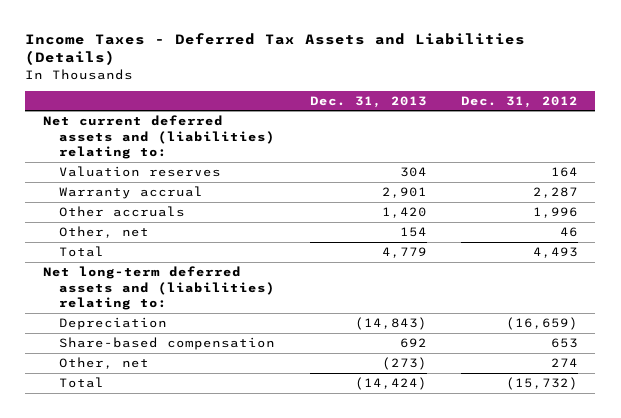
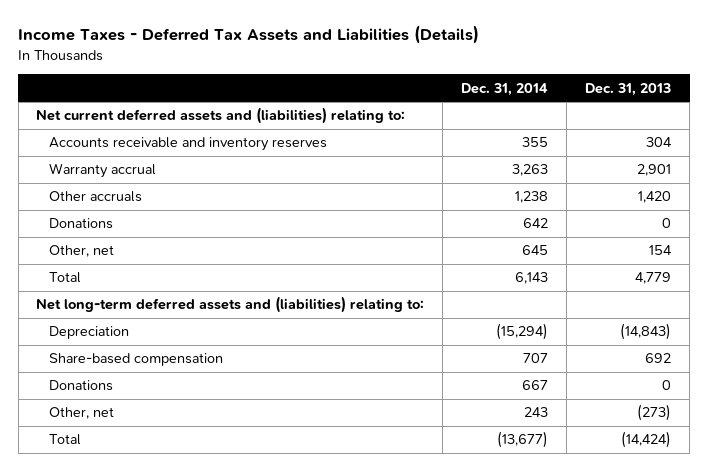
- | Dec. 31, 2013 | Dec. 31, 2012
+ | Dec. 31, 2014 | Dec. 31, 2013
- Valuation reserves | 304 | 164
+ Accounts receivable and inventory reserves | 355 | 304
+ Donations | 642 | 0
+ Donations | 667 | 0

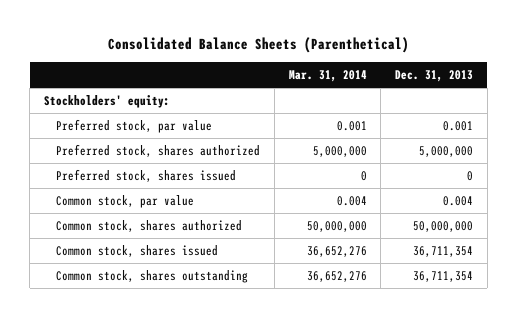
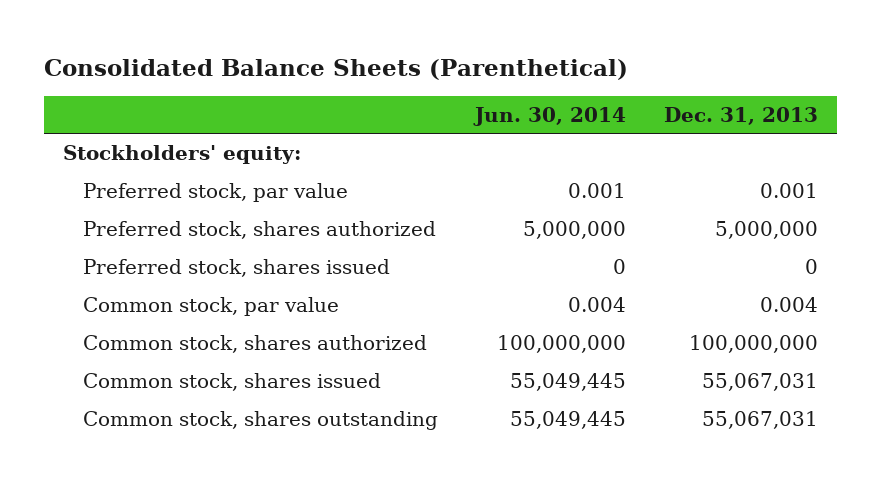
- | Mar. 31, 2014 | Dec. 31, 2013
+ | Jun. 30, 2014 | Dec. 31, 2013
- Common stock, shares authorized | 50,000,000 | 50,000,000
- Common stock, shares issued | 36,652,276 | 36,711,354
- Common stock, shares outstanding | 36,652,276 | 36,711,354
+ Common stock, shares authorized | 100,000,000 | 100,000,000
+ Common stock, shares issued | 55,049,445 | 55,067,031
+ Common stock, shares outstanding | 55,049,445 | 55,067,031

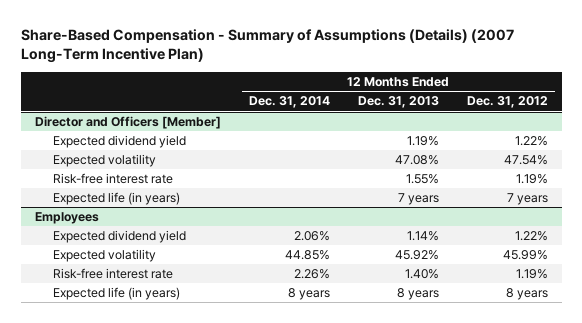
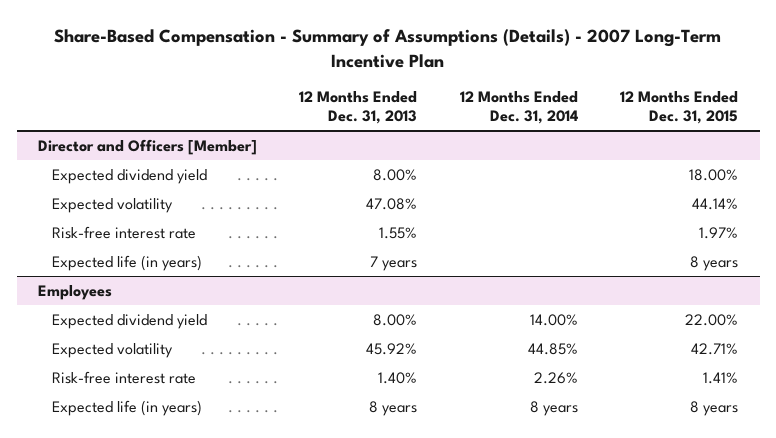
- Share-Based Compensation - Summary of Assumptions (Details) (2007 Long-Term Incentive Plan)
+ Share-Based Compensation - Summary of Assumptions (Details) - 2007 Long-Term Incentive Plan
- | 12 Months Ended Dec. 31, 2014 | 12 Months Ended Dec. 31, 2013 | 12 Months Ended Dec. 31, 2012
+ | 12 Months Ended Dec. 31, 2013 | 12 Months Ended Dec. 31, 2014 | 12 Months Ended Dec. 31, 2015
@ Director and Officers [Member]
- Expected dividend yield | | 1.19% | 1.22%
+ Expected dividend yield | 8.00% | | 18.00%
@ Employees
- Expected dividend yield | 2.06% | 1.14% | 1.22%
+ Expected dividend yield | 8.00% | 14.00% | 22.00%

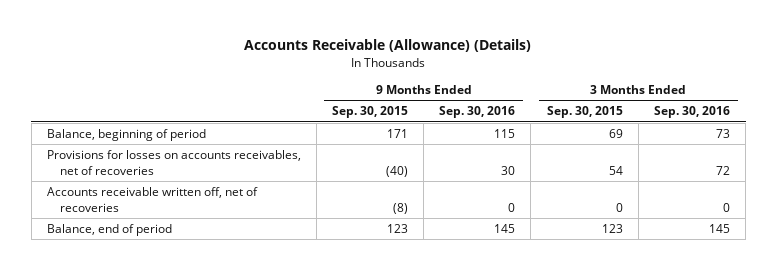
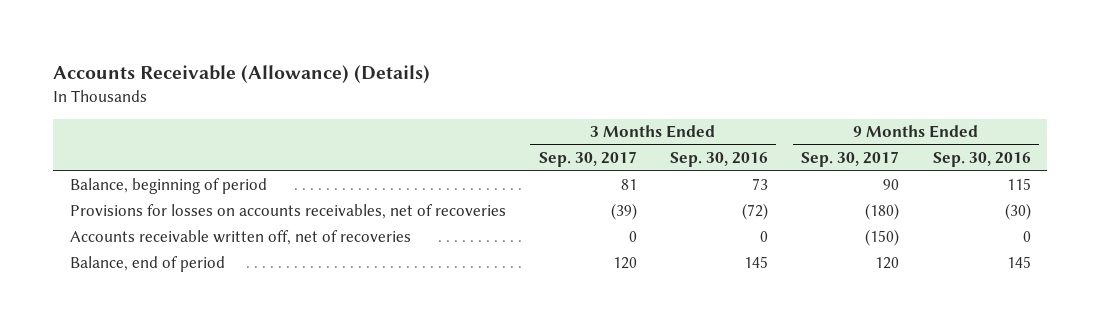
- | 9 Months Ended Sep. 30, 2015 | 9 Months Ended Sep. 30, 2016 | 3 Months Ended Sep. 30, 2015 | 3 Months Ended Sep. 30, 2016
+ | 3 Months Ended Sep. 30, 2017 | 3 Months Ended Sep. 30, 2016 | 9 Months Ended Sep. 30, 2017 | 9 Months Ended Sep. 30, 2016
- Provisions for losses on accounts receivables, net of recoveries | (40) | 30 | 54 | 72
+ Provisions for losses on accounts receivables, net of recoveries | (39) | (72) | (180) | (30)

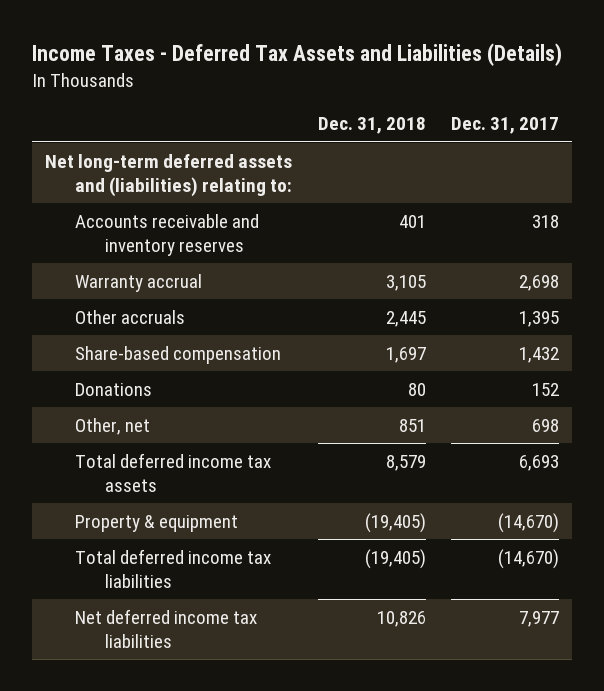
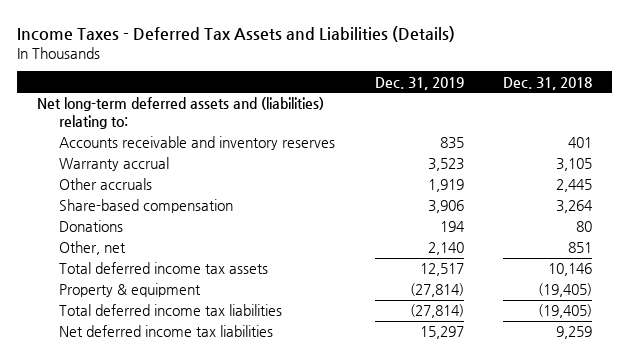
- | Dec. 31, 2018 | Dec. 31, 2017
+ | Dec. 31, 2019 | Dec. 31, 2018
- Share-based compensation | 1,697 | 1,432
+ Share-based compensation | 3,906 | 3,264
- Total deferred income tax assets | 8,579 | 6,693
+ Total deferred income tax assets | 12,517 | 10,146
- Net deferred income tax liabilities | 10,826 | 7,977
+ Net deferred income tax liabilities | 15,297 | 9,259

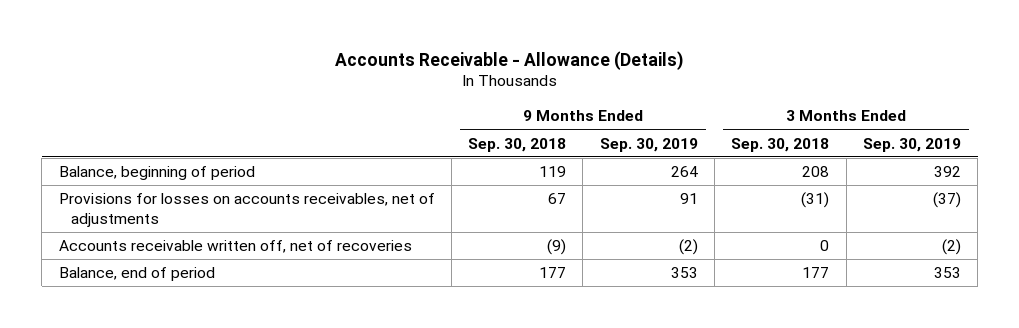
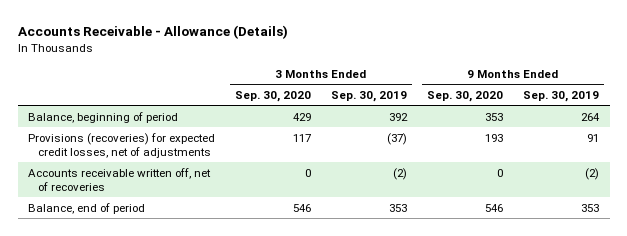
- | 9 Months Ended Sep. 30, 2018 | 9 Months Ended Sep. 30, 2019 | 3 Months Ended Sep. 30, 2018 | 3 Months Ended Sep. 30, 2019
+ | 3 Months Ended Sep. 30, 2020 | 3 Months Ended Sep. 30, 2019 | 9 Months Ended Sep. 30, 2020 | 9 Months Ended Sep. 30, 2019
- Provisions for losses on accounts receivables, net of adjustments | 67 | 91 | (31) | (37)
+ Provisions (recoveries) for expected credit losses, net of adjustments | 117 | (37) | 193 | 91

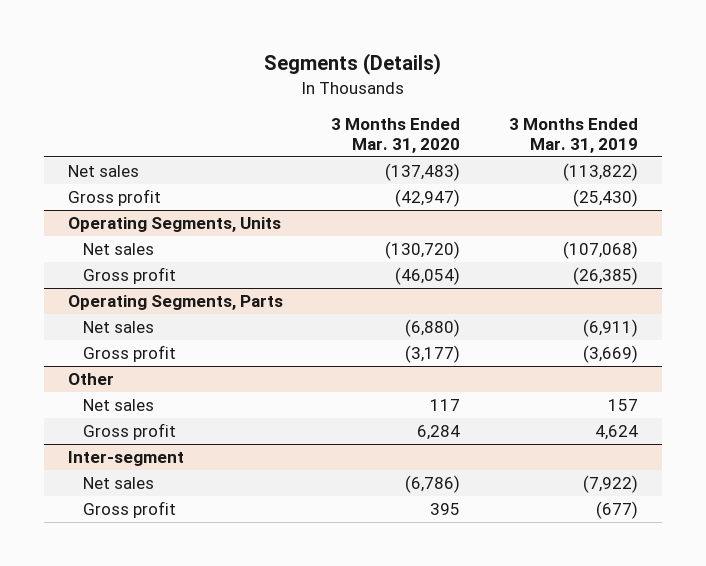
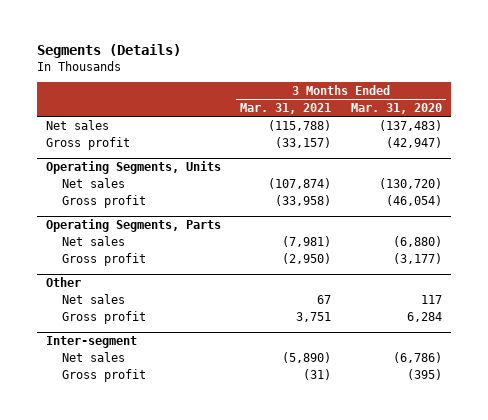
- | 3 Months Ended Mar. 31, 2020 | 3 Months Ended Mar. 31, 2019
+ | 3 Months Ended Mar. 31, 2021 | 3 Months Ended Mar. 31, 2020
@ Inter-segment
- Gross profit | 395 | (677)
+ Gross profit | (31) | (395)

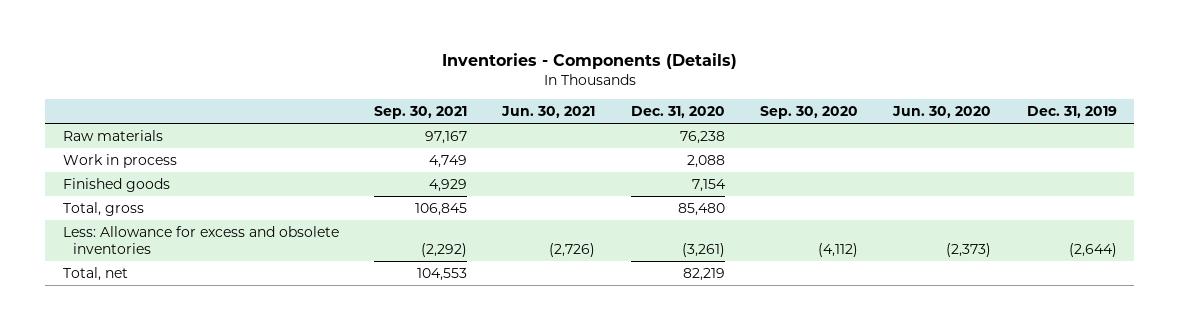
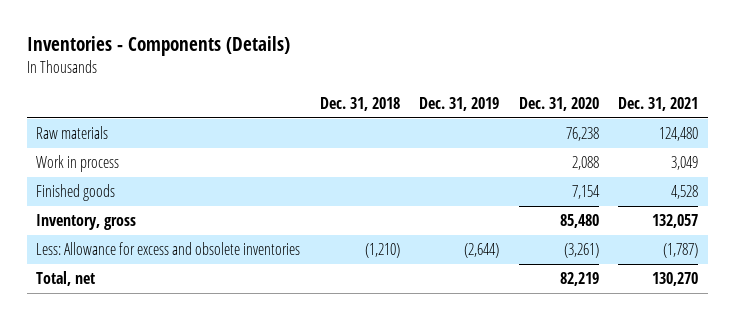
- | Sep. 30, 2021 | Jun. 30, 2021 | Dec. 31, 2020 | Sep. 30, 2020 | Jun. 30, 2020 | Dec. 31, 2019
+ | Dec. 31, 2018 | Dec. 31, 2019 | Dec. 31, 2020 | Dec. 31, 2021
- Total, gross | 106,845 | | 85,480 | | |
+ Inventory, gross | | | 85,480 | 132,057

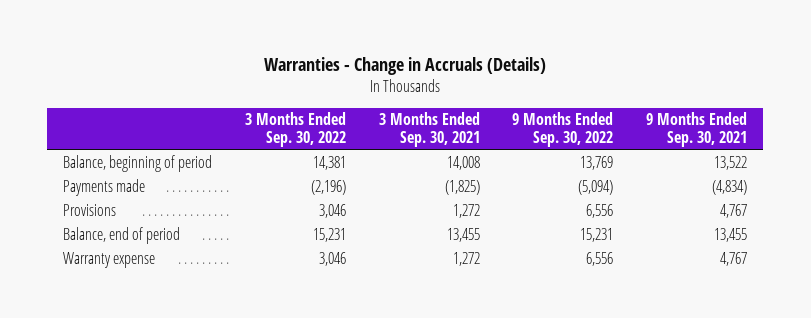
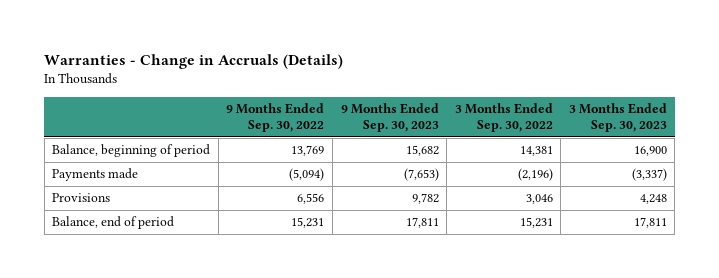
- | 3 Months Ended Sep. 30, 2022 | 3 Months Ended Sep. 30, 2021 | 9 Months Ended Sep. 30, 2022 | 9 Months Ended Sep. 30, 2021
+ | 9 Months Ended Sep. 30, 2022 | 9 Months Ended Sep. 30, 2023 | 3 Months Ended Sep. 30, 2022 | 3 Months Ended Sep. 30, 2023
- Warranty expense | 3,046 | 1,272 | 6,556 | 4,767

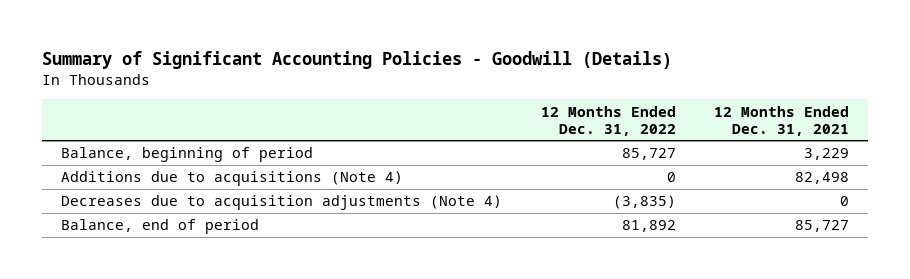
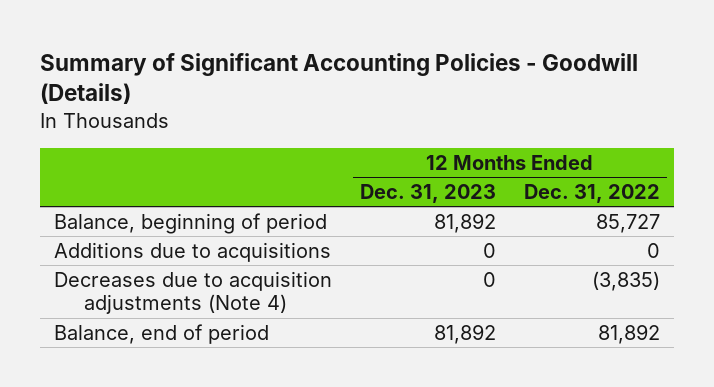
- | 12 Months Ended Dec. 31, 2022 | 12 Months Ended Dec. 31, 2021
+ | 12 Months Ended Dec. 31, 2023 | 12 Months Ended Dec. 31, 2022
- Additions due to acquisitions (Note 4) | 0 | 82,498
+ Additions due to acquisitions | 0 | 0

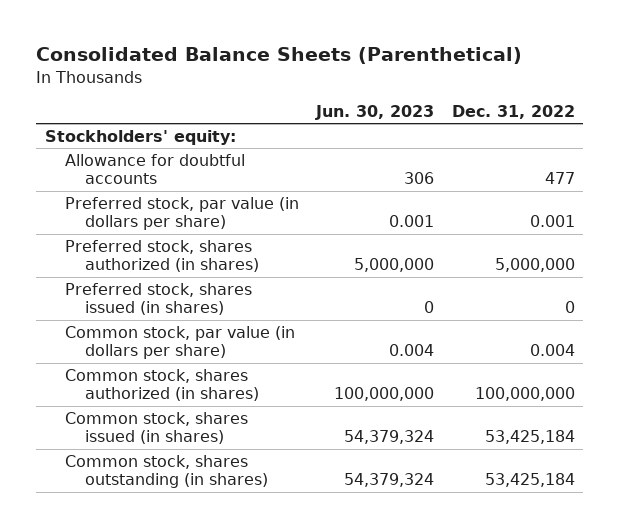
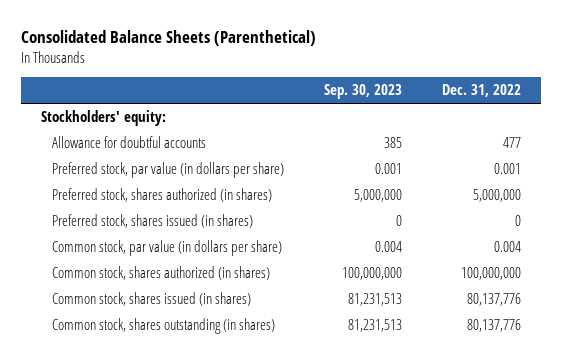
- | Jun. 30, 2023 | Dec. 31, 2022
+ | Sep. 30, 2023 | Dec. 31, 2022
- Common stock, shares issued (in shares) | 54,379,324 | 53,425,184
- Common stock, shares outstanding (in shares) | 54,379,324 | 53,425,184
+ Common stock, shares issued (in shares) | 81,231,513 | 80,137,776
+ Common stock, shares outstanding (in shares) | 81,231,513 | 80,137,776

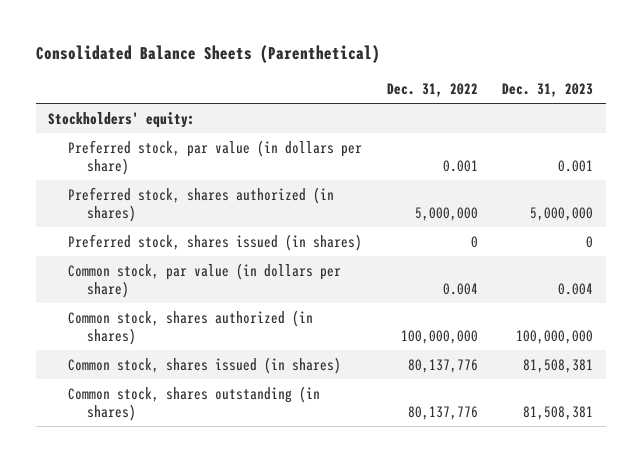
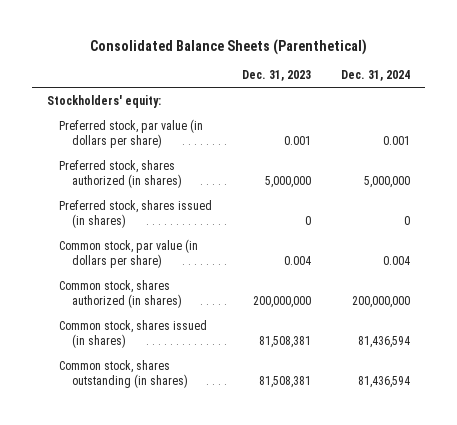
- | Dec. 31, 2022 | Dec. 31, 2023
+ | Dec. 31, 2023 | Dec. 31, 2024
- Common stock, shares authorized (in shares) | 100,000,000 | 100,000,000
+ Common stock, shares authorized (in shares) | 200,000,000 | 200,000,000

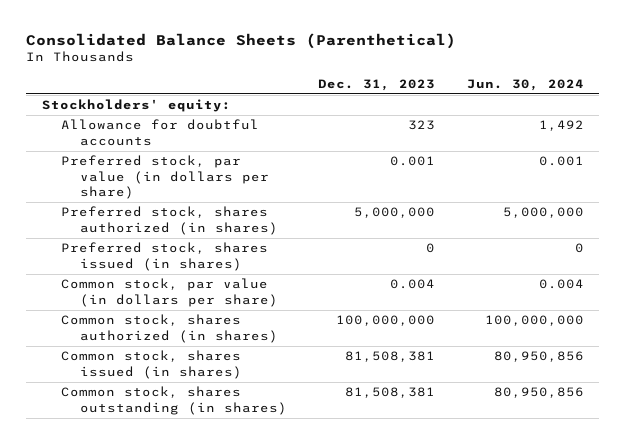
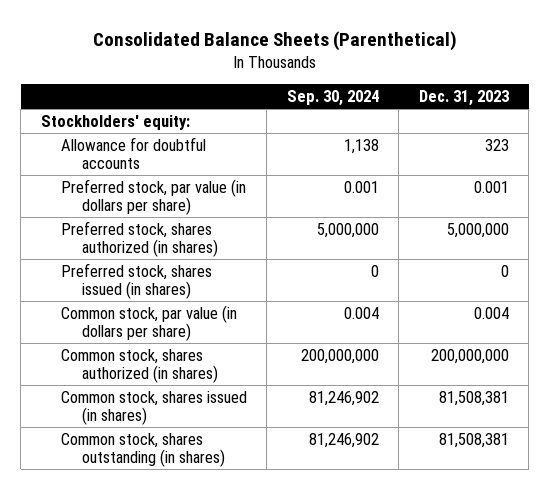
- | Dec. 31, 2023 | Jun. 30, 2024
+ | Sep. 30, 2024 | Dec. 31, 2023
- Common stock, shares authorized (in shares) | 100,000,000 | 100,000,000
+ Common stock, shares authorized (in shares) | 200,000,000 | 200,000,000

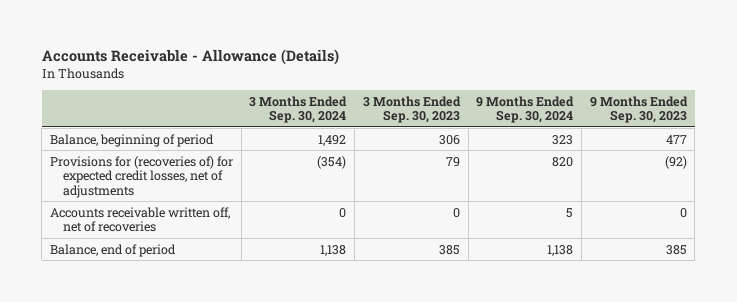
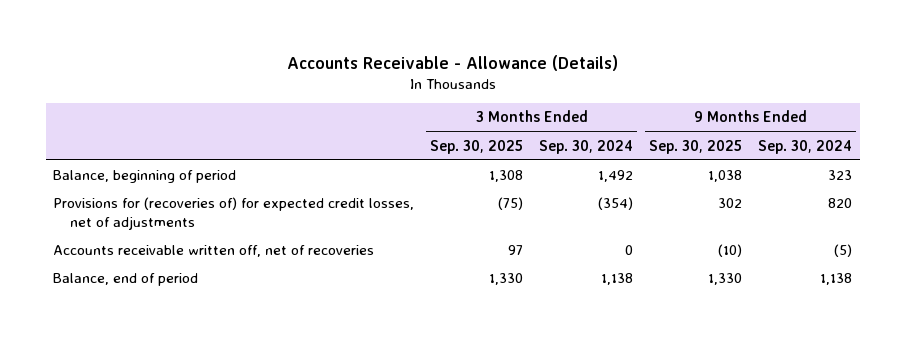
- | 3 Months Ended Sep. 30, 2024 | 3 Months Ended Sep. 30, 2023 | 9 Months Ended Sep. 30, 2024 | 9 Months Ended Sep. 30, 2023
+ | 3 Months Ended Sep. 30, 2025 | 3 Months Ended Sep. 30, 2024 | 9 Months Ended Sep. 30, 2025 | 9 Months Ended Sep. 30, 2024
- Accounts receivable written off, net of recoveries | 0 | 0 | 5 | 0
+ Accounts receivable written off, net of recoveries | 97 | 0 | (10) | (5)

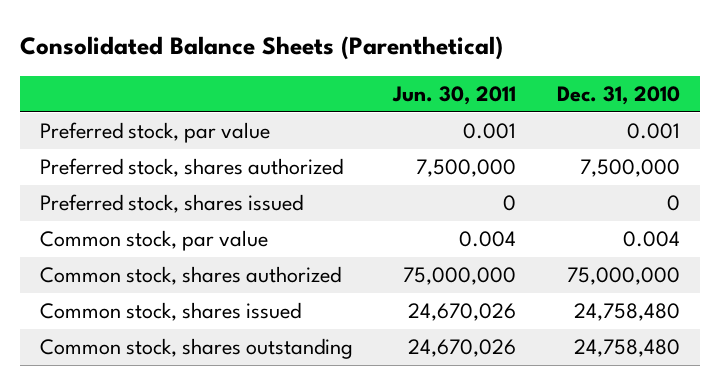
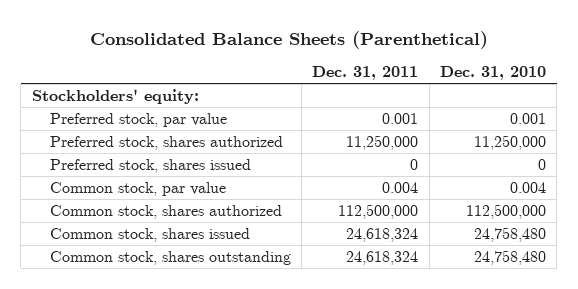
- | Jun. 30, 2011 | Dec. 31, 2010
+ | Dec. 31, 2011 | Dec. 31, 2010
+ Stockholders' equity:
- Preferred stock, shares authorized | 7,500,000 | 7,500,000
+ Preferred stock, shares authorized | 11,250,000 | 11,250,000
- Common stock, shares authorized | 75,000,000 | 75,000,000
+ Common stock, shares authorized | 112,500,000 | 112,500,000

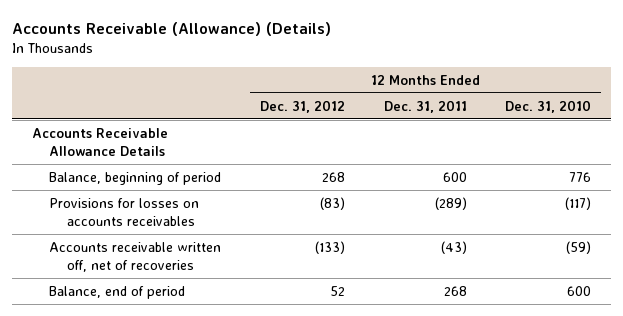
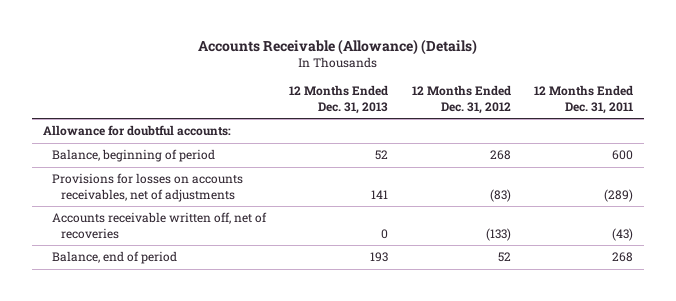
- | 12 Months Ended Dec. 31, 2012 | 12 Months Ended Dec. 31, 2011 | 12 Months Ended Dec. 31, 2010
+ | 12 Months Ended Dec. 31, 2013 | 12 Months Ended Dec. 31, 2012 | 12 Months Ended Dec. 31, 2011
- Accounts Receivable Allowance Details
+ Allowance for doubtful accounts:
- Provisions for losses on accounts receivables | (83) | (289) | (117)
+ Provisions for losses on accounts receivables, net of adjustments | 141 | (83) | (289)

